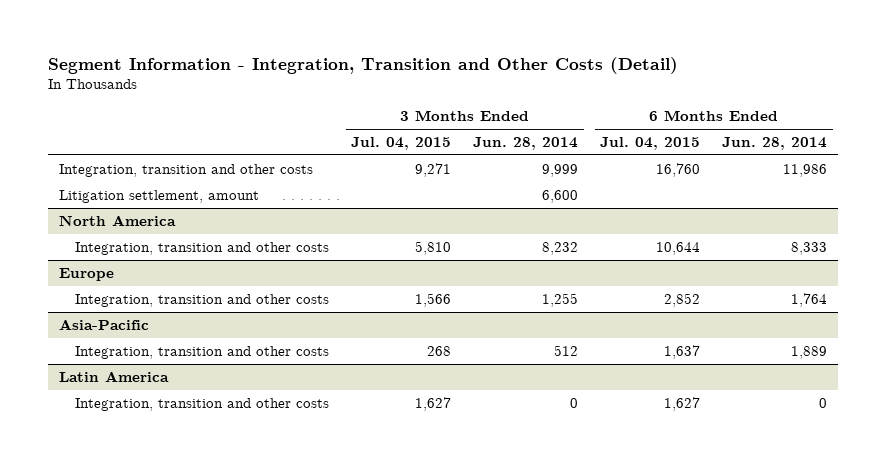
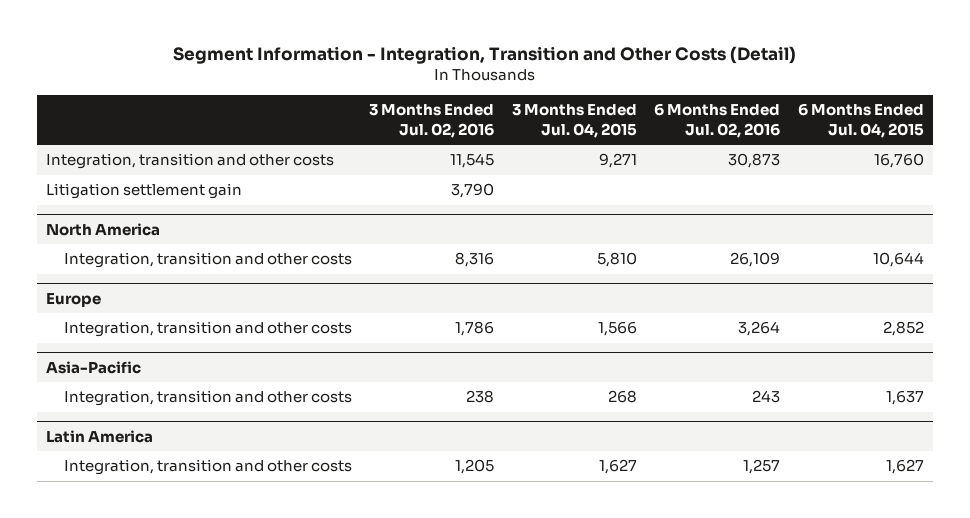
- | 3 Months Ended Jul. 04, 2015 | 3 Months Ended Jun. 28, 2014 | 6 Months Ended Jul. 04, 2015 | 6 Months Ended Jun. 28, 2014
+ | 3 Months Ended Jul. 02, 2016 | 3 Months Ended Jul. 04, 2015 | 6 Months Ended Jul. 02, 2016 | 6 Months Ended Jul. 04, 2015
- Litigation settlement, amount | | 6,600 | |
+ Litigation settlement gain | 3,790 | | |

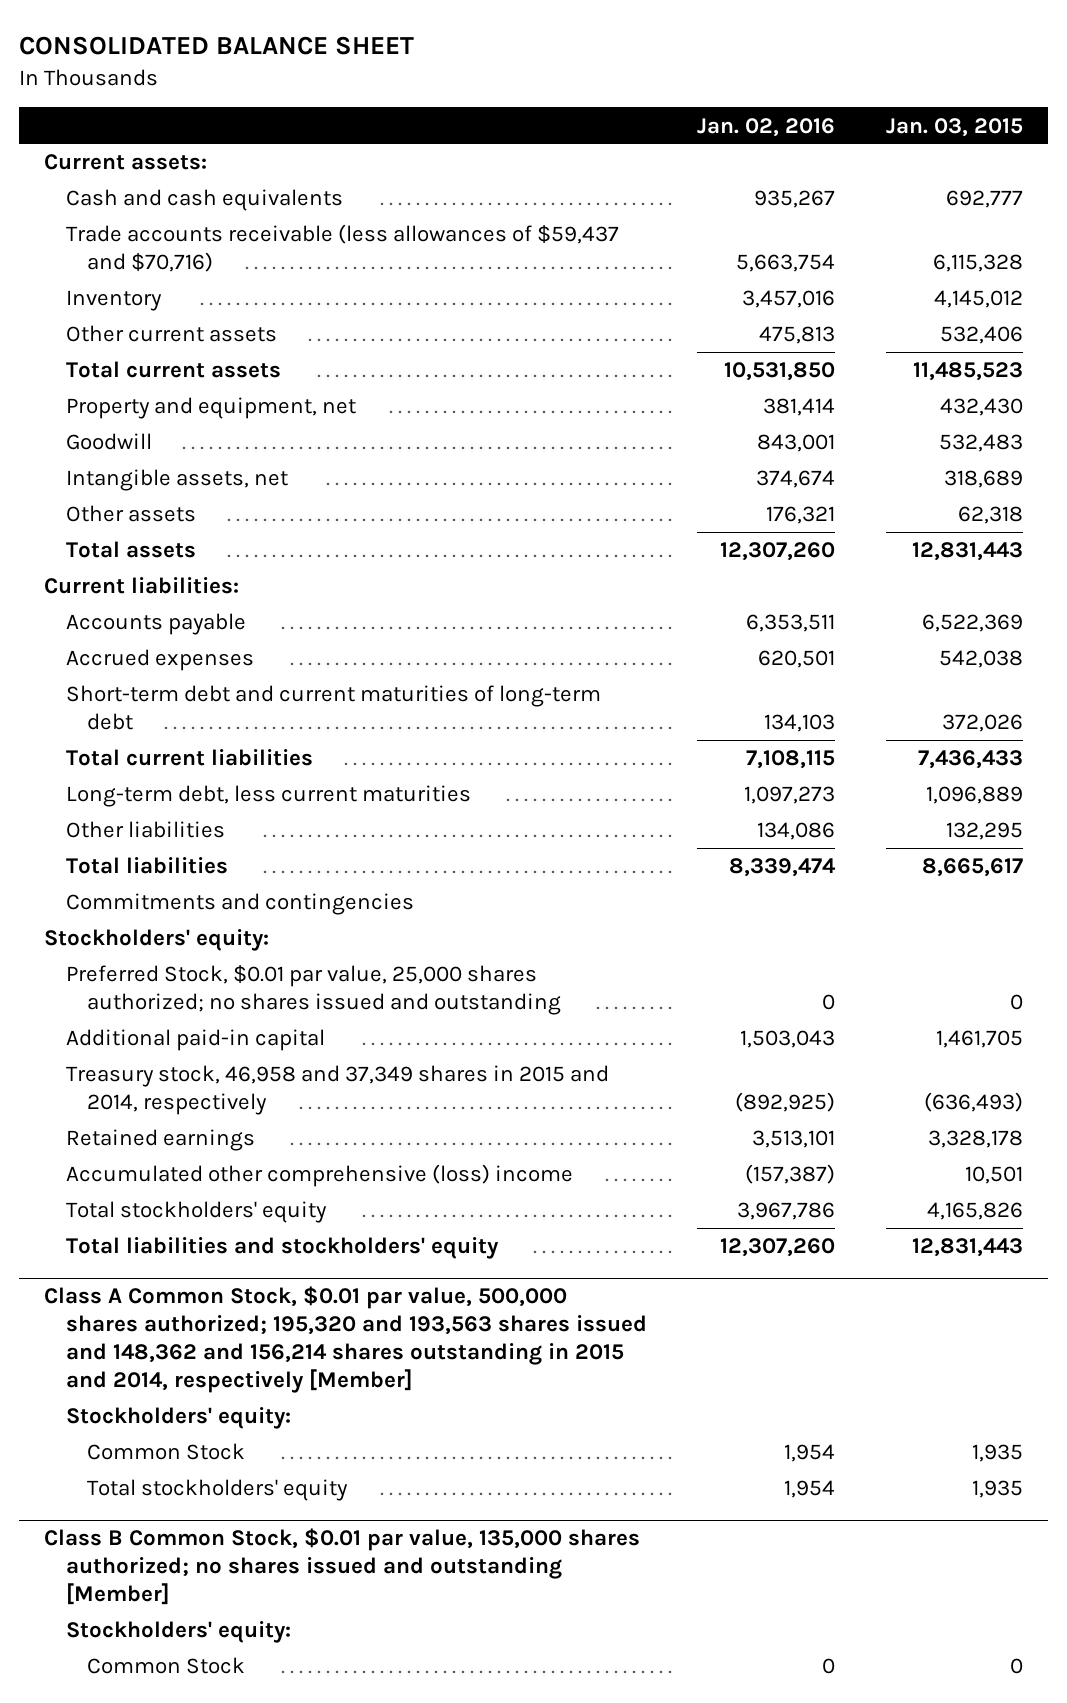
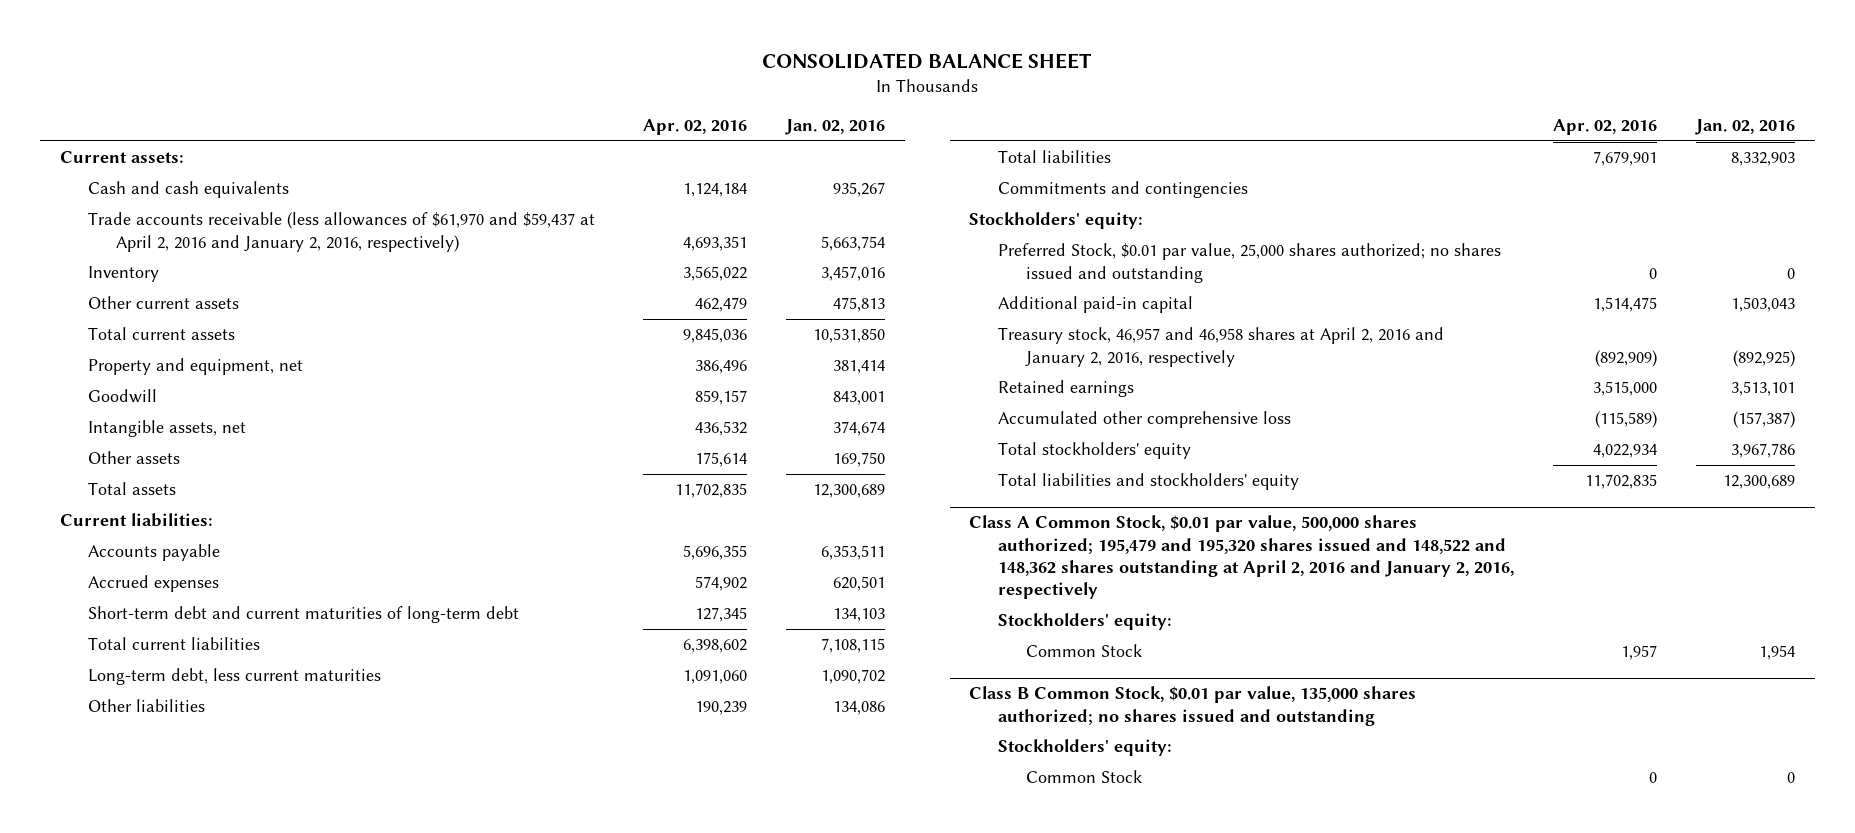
- | Jan. 02, 2016 | Jan. 03, 2015
+ | Apr. 02, 2016 | Jan. 02, 2016
- Trade accounts receivable (less allowances of $59,437 and $70,716) | 5,663,754 | 6,115,328
+ Trade accounts receivable (less allowances of $61,970 and $59,437 at April 2, 2016 and January 2, 2016, respectively) | 4,693,351 | 5,663,754
- Other assets | 176,321 | 62,318
- Total assets | 12,307,260 | 12,831,443
+ Other assets | 175,614 | 169,750
+ Total assets | 11,702,835 | 12,300,689
- Long-term debt, less current maturities | 1,097,273 | 1,096,889
+ Long-term debt, less current maturities | 1,091,060 | 1,090,702
- Total liabilities | 8,339,474 | 8,665,617
+ Total liabilities | 7,679,901 | 8,332,903
- Treasury stock, 46,958 and 37,349 shares in 2015 and 2014, respectively | (892,925) | (636,493)
+ Treasury stock, 46,957 and 46,958 shares at April 2, 2016 and January 2, 2016, respectively | (892,909) | (892,925)
- Accumulated other comprehensive (loss) income | (157,387) | 10,501
+ Accumulated other comprehensive loss | (115,589) | (157,387)
- Total liabilities and stockholders' equity | 12,307,260 | 12,831,443
- Class A Common Stock, $0.01 par value, 500,000 shares authorized; 195,320 and 193,563 shares issued and 148,362 and 156,214 shares outstanding in 2015 and 2014, respectively [Member]
+ Total liabilities and stockholders' equity | 11,702,835 | 12,300,689
+ Class A Common Stock, $0.01 par value, 500,000 shares authorized; 195,479 and 195,320 shares issued and 148,522 and 148,362 shares outstanding at April 2, 2016 and January 2, 2016, respectively
- Total stockholders' equity | 1,954 | 1,935
- Class B Common Stock, $0.01 par value, 135,000 shares authorized; no shares issued and outstanding [Member]
+ Class B Common Stock, $0.01 par value, 135,000 shares authorized; no shares issued and outstanding

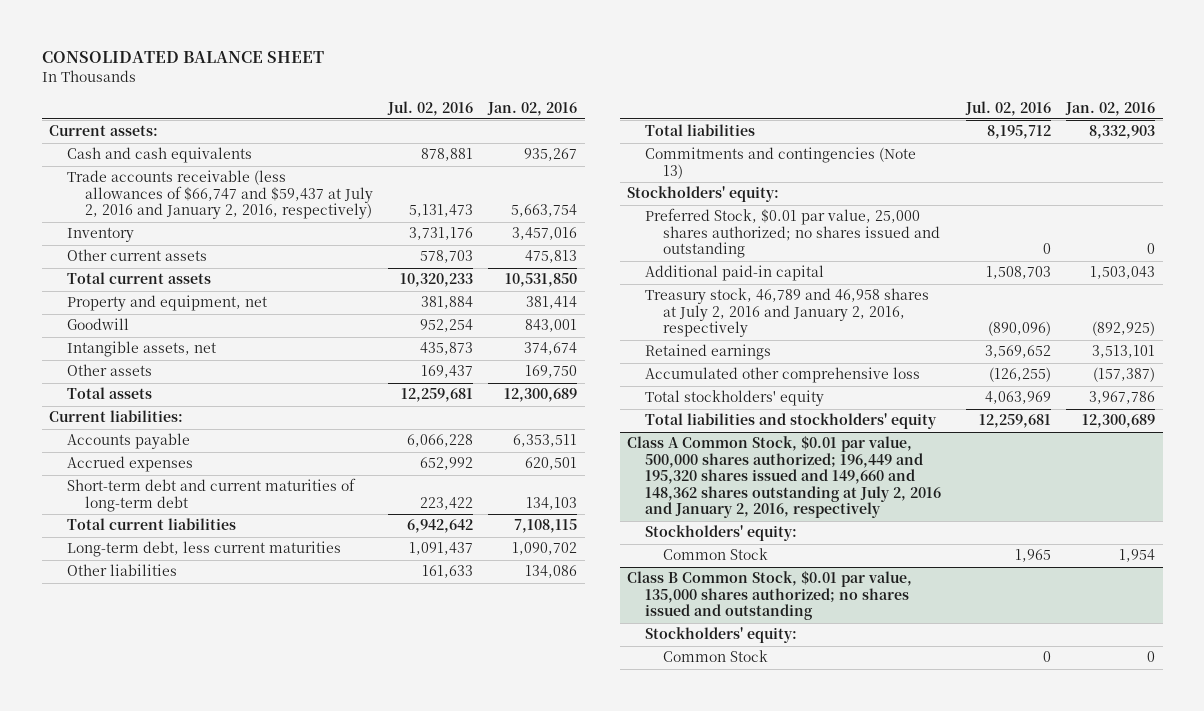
- | Apr. 02, 2016 | Jan. 02, 2016
+ | Jul. 02, 2016 | Jan. 02, 2016
- Trade accounts receivable (less allowances of $61,970 and $59,437 at April 2, 2016 and January 2, 2016, respectively) | 4,693,351 | 5,663,754
+ Trade accounts receivable (less allowances of $66,747 and $59,437 at July 2, 2016 and January 2, 2016, respectively) | 5,131,473 | 5,663,754
- Commitments and contingencies
+ Commitments and contingencies (Note 13)
- Treasury stock, 46,957 and 46,958 shares at April 2, 2016 and January 2, 2016, respectively | (892,909) | (892,925)
+ Treasury stock, 46,789 and 46,958 shares at July 2, 2016 and January 2, 2016, respectively | (890,096) | (892,925)
- Class A Common Stock, $0.01 par value, 500,000 shares authorized; 195,479 and 195,320 shares issued and 148,522 and 148,362 shares outstanding at April 2, 2016 and January 2, 2016, respectively
+ Class A Common Stock, $0.01 par value, 500,000 shares authorized; 196,449 and 195,320 shares issued and 149,660 and 148,362 shares outstanding at July 2, 2016 and January 2, 2016, respectively

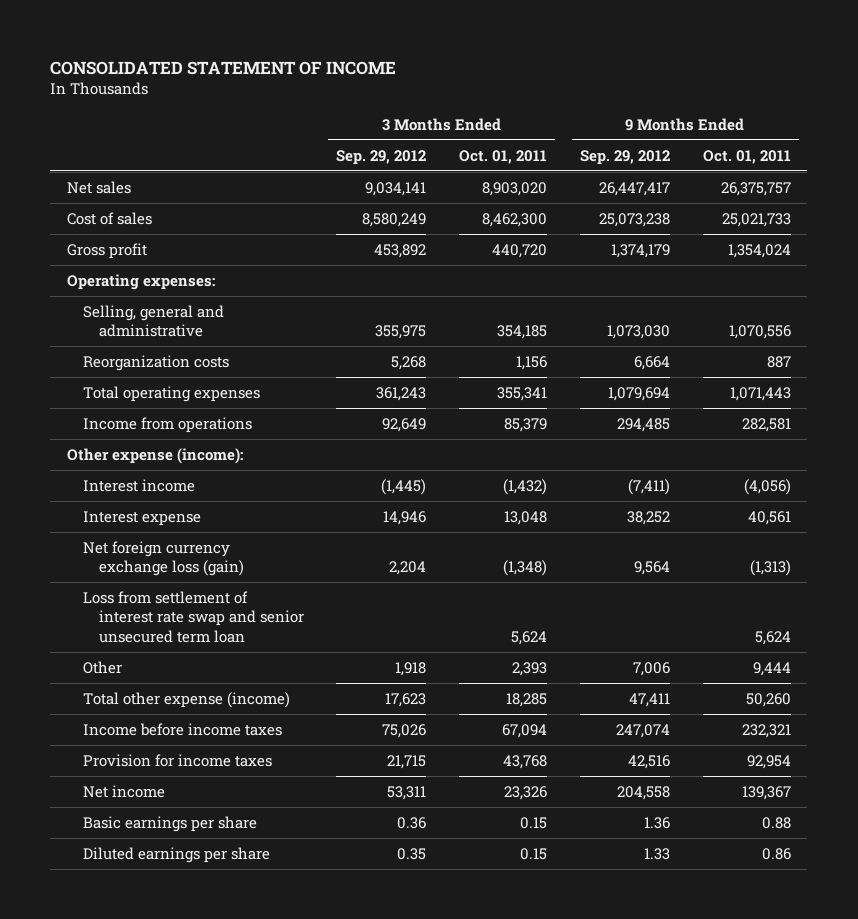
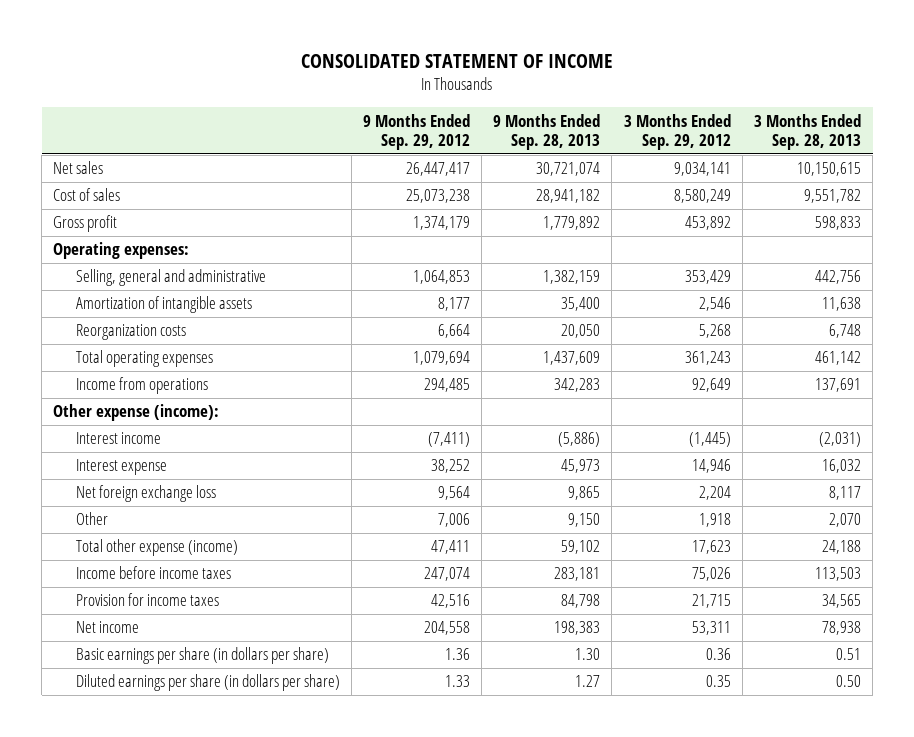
- | 3 Months Ended Sep. 29, 2012 | 3 Months Ended Oct. 01, 2011 | 9 Months Ended Sep. 29, 2012 | 9 Months Ended Oct. 01, 2011
+ | 9 Months Ended Sep. 29, 2012 | 9 Months Ended Sep. 28, 2013 | 3 Months Ended Sep. 29, 2012 | 3 Months Ended Sep. 28, 2013
- Selling, general and administrative | 355,975 | 354,185 | 1,073,030 | 1,070,556
+ Selling, general and administrative | 1,064,853 | 1,382,159 | 353,429 | 442,756
+ Amortization of intangible assets | 8,177 | 35,400 | 2,546 | 11,638
- Net foreign currency exchange loss (gain) | 2,204 | (1,348) | 9,564 | (1,313)
- Loss from settlement of interest rate swap and senior unsecured term loan | | 5,624 | | 5,624
+ Net foreign exchange loss | 9,564 | 9,865 | 2,204 | 8,117
- Basic earnings per share | 0.36 | 0.15 | 1.36 | 0.88
- Diluted earnings per share | 0.35 | 0.15 | 1.33 | 0.86
+ Basic earnings per share (in dollars per share) | 1.36 | 1.30 | 0.36 | 0.51
+ Diluted earnings per share (in dollars per share) | 1.33 | 1.27 | 0.35 | 0.50

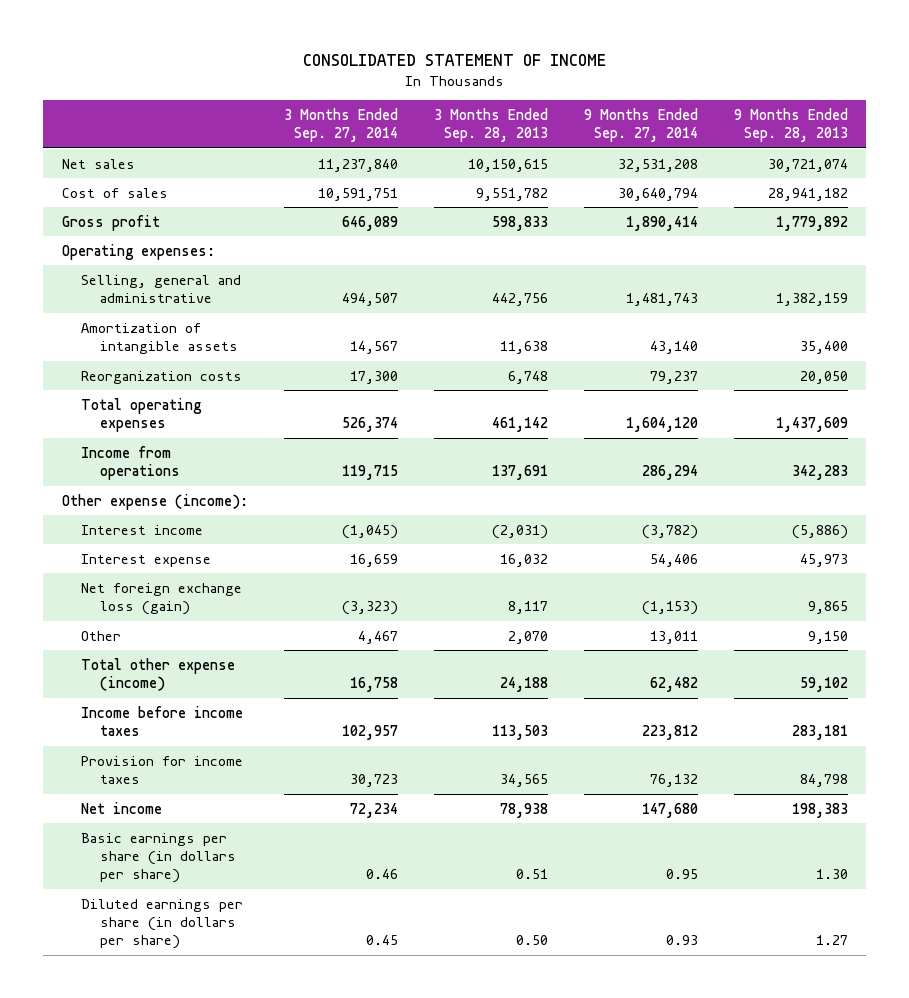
- | 9 Months Ended Sep. 29, 2012 | 9 Months Ended Sep. 28, 2013 | 3 Months Ended Sep. 29, 2012 | 3 Months Ended Sep. 28, 2013
+ | 3 Months Ended Sep. 27, 2014 | 3 Months Ended Sep. 28, 2013 | 9 Months Ended Sep. 27, 2014 | 9 Months Ended Sep. 28, 2013
- Net foreign exchange loss | 9,564 | 9,865 | 2,204 | 8,117
+ Net foreign exchange loss (gain) | (3,323) | 8,117 | (1,153) | 9,865

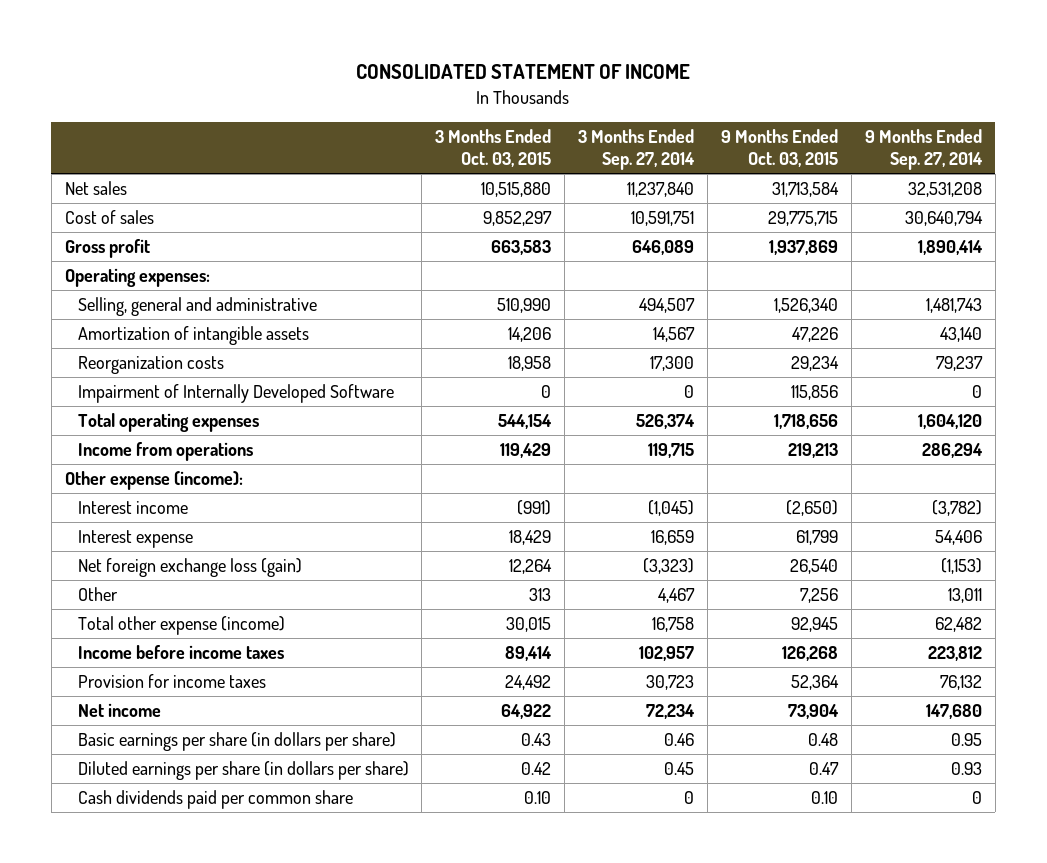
- | 3 Months Ended Sep. 27, 2014 | 3 Months Ended Sep. 28, 2013 | 9 Months Ended Sep. 27, 2014 | 9 Months Ended Sep. 28, 2013
+ | 3 Months Ended Oct. 03, 2015 | 3 Months Ended Sep. 27, 2014 | 9 Months Ended Oct. 03, 2015 | 9 Months Ended Sep. 27, 2014
+ Impairment of Internally Developed Software | 0 | 0 | 115,856 | 0
+ Cash dividends paid per common share | 0.10 | 0 | 0.10 | 0

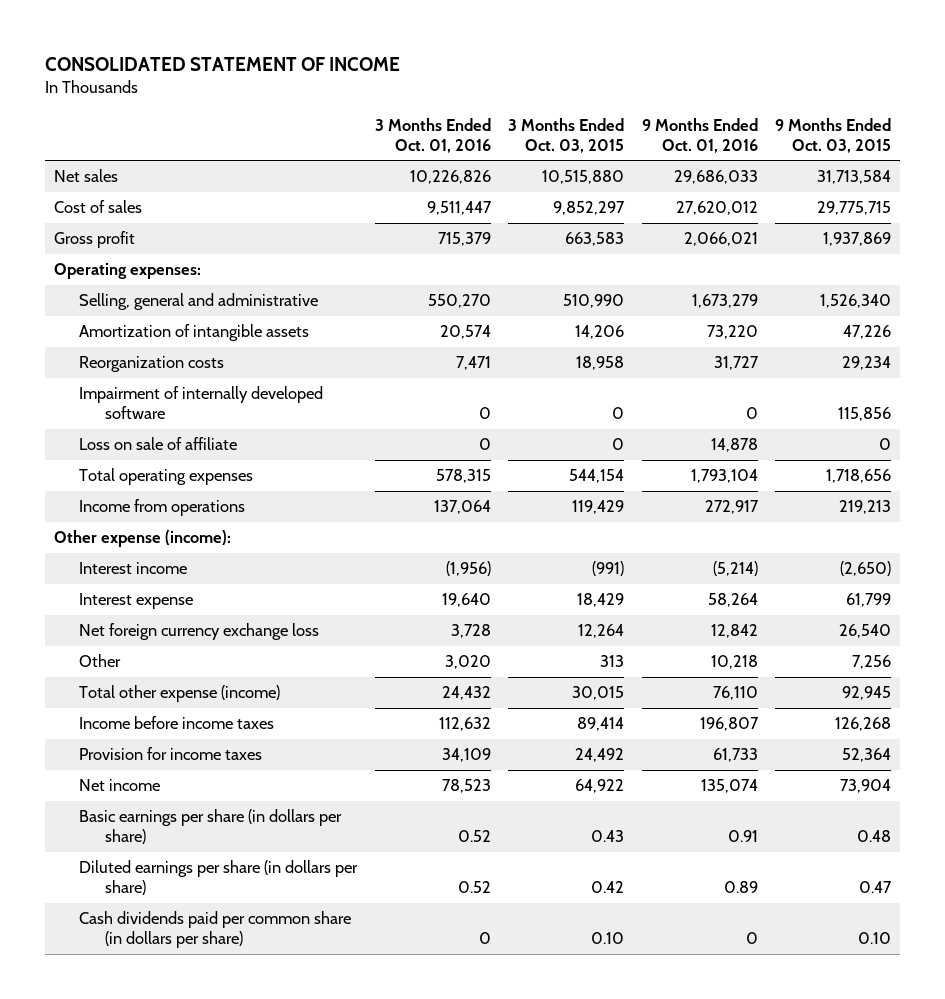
- | 3 Months Ended Oct. 03, 2015 | 3 Months Ended Sep. 27, 2014 | 9 Months Ended Oct. 03, 2015 | 9 Months Ended Sep. 27, 2014
+ | 3 Months Ended Oct. 01, 2016 | 3 Months Ended Oct. 03, 2015 | 9 Months Ended Oct. 01, 2016 | 9 Months Ended Oct. 03, 2015
- Impairment of Internally Developed Software | 0 | 0 | 115,856 | 0
+ Impairment of internally developed software | 0 | 0 | 0 | 115,856
+ Loss on sale of affiliate | 0 | 0 | 14,878 | 0
- Net foreign exchange loss (gain) | 12,264 | (3,323) | 26,540 | (1,153)
+ Net foreign currency exchange loss | 3,728 | 12,264 | 12,842 | 26,540
- Cash dividends paid per common share | 0.10 | 0 | 0.10 | 0
+ Cash dividends paid per common share (in dollars per share) | 0 | 0.10 | 0 | 0.10

